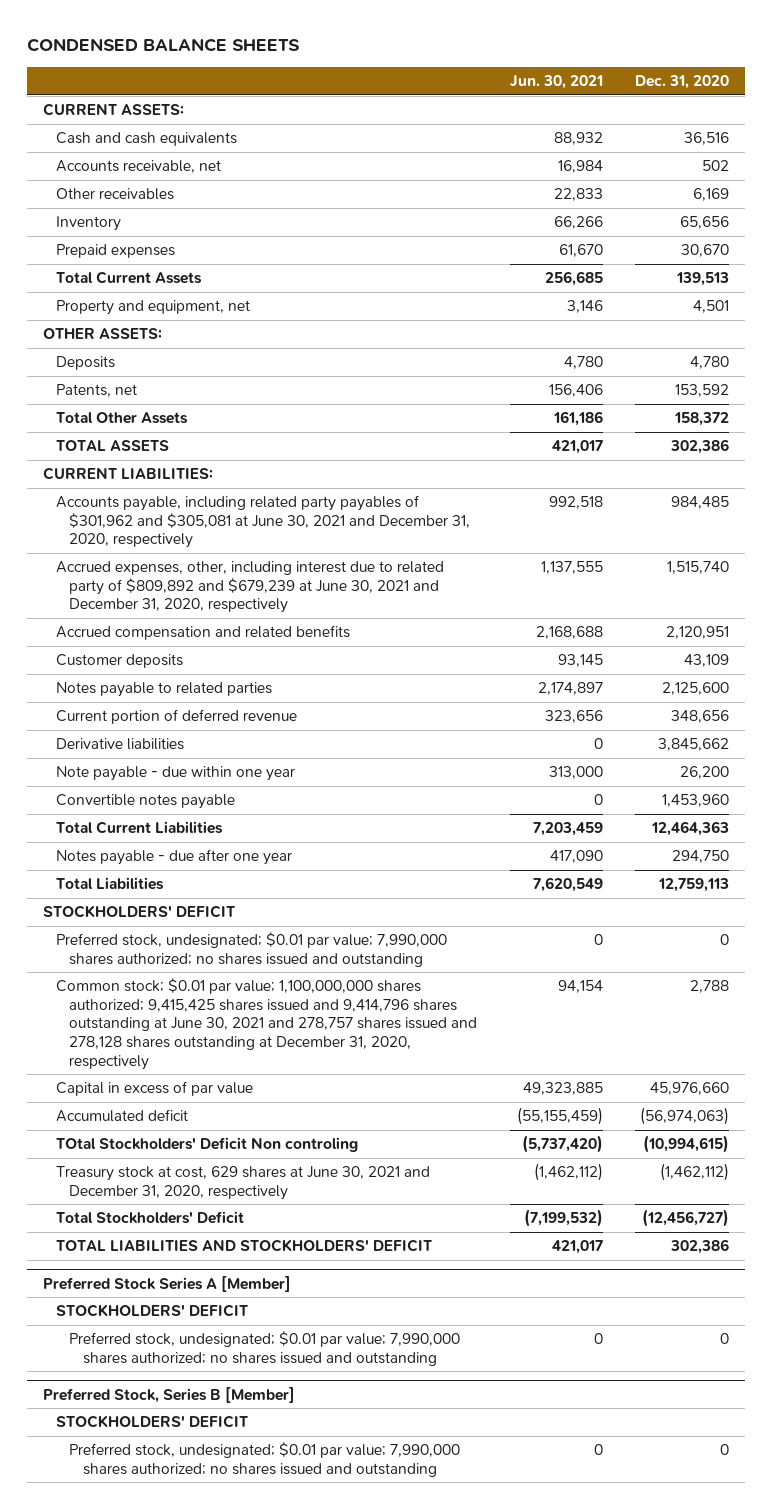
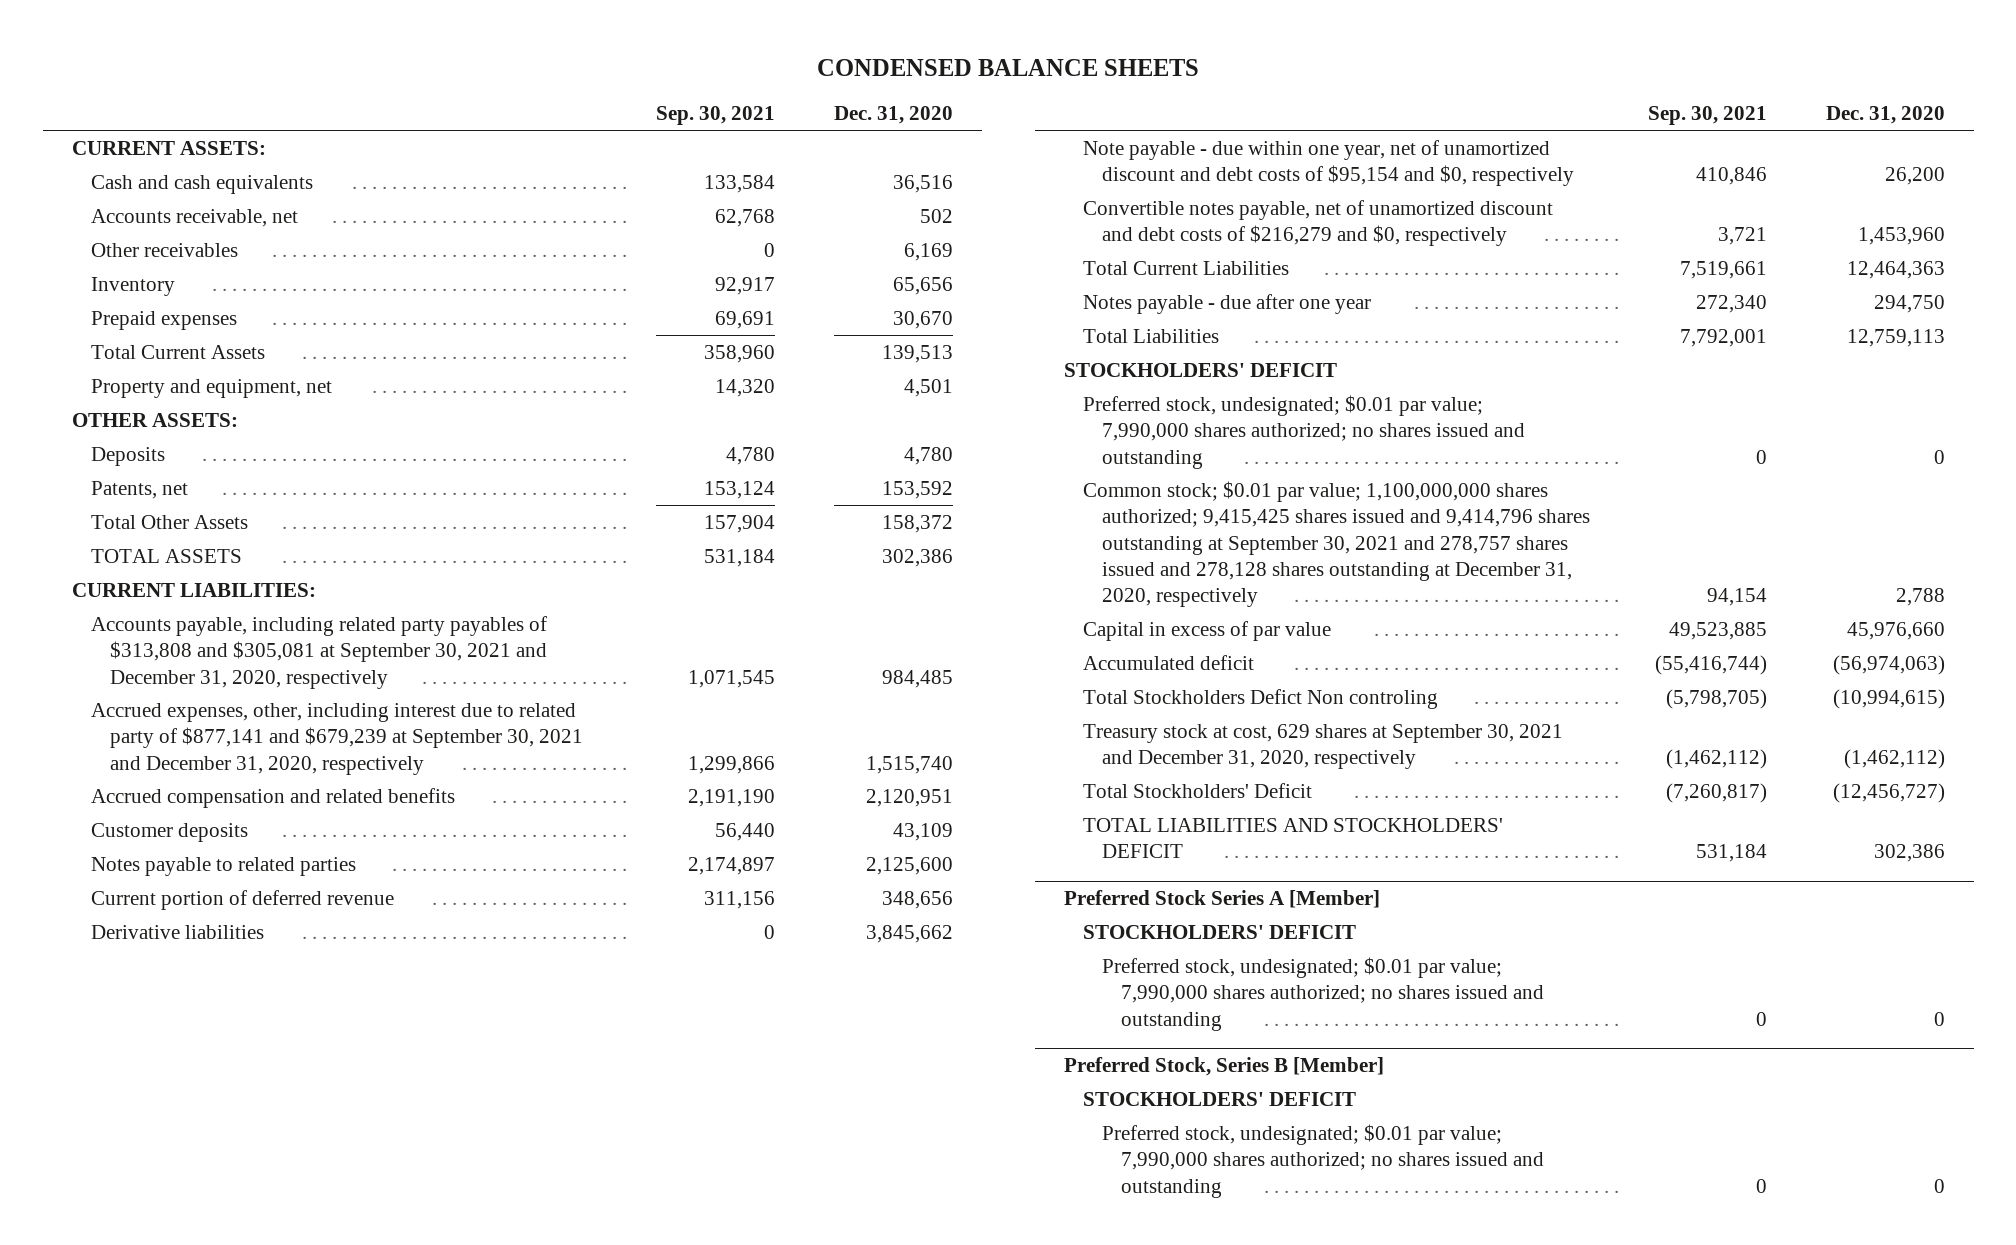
- | Jun. 30, 2021 | Dec. 31, 2020
+ | Sep. 30, 2021 | Dec. 31, 2020
- Accounts payable, including related party payables of $301,962 and $305,081 at June 30, 2021 and December 31, 2020, respectively | 992,518 | 984,485
- Accrued expenses, other, including interest due to related party of $809,892 and $679,239 at June 30, 2021 and December 31, 2020, respectively | 1,137,555 | 1,515,740
+ Accounts payable, including related party payables of $313,808 and $305,081 at September 30, 2021 and December 31, 2020, respectively | 1,071,545 | 984,485
+ Accrued expenses, other, including interest due to related party of $877,141 and $679,239 at September 30, 2021 and December 31, 2020, respectively | 1,299,866 | 1,515,740
- Note payable - due within one year | 313,000 | 26,200
- Convertible notes payable | 0 | 1,453,960
+ Note payable - due within one year, net of unamortized discount and debt costs of $95,154 and $0, respectively | 410,846 | 26,200
+ Convertible notes payable, net of unamortized discount and debt costs of $216,279 and $0, respectively | 3,721 | 1,453,960
- Common stock; $0.01 par value; 1,100,000,000 shares authorized; 9,415,425 shares issued and 9,414,796 shares outstanding at June 30, 2021 and 278,757 shares issued and 278,128 shares outstanding at December 31, 2020, respectively | 94,154 | 2,788
+ Common stock; $0.01 par value; 1,100,000,000 shares authorized; 9,415,425 shares issued and 9,414,796 shares outstanding at September 30, 2021 and 278,757 shares issued and 278,128 shares outstanding at December 31, 2020, respectively | 94,154 | 2,788
- TOtal Stockholders' Deficit Non controling | (5,737,420) | (10,994,615)
- Treasury stock at cost, 629 shares at June 30, 2021 and December 31, 2020, respectively | (1,462,112) | (1,462,112)
+ Total Stockholders Defict Non controling | (5,798,705) | (10,994,615)
+ Treasury stock at cost, 629 shares at September 30, 2021 and December 31, 2020, respectively | (1,462,112) | (1,462,112)

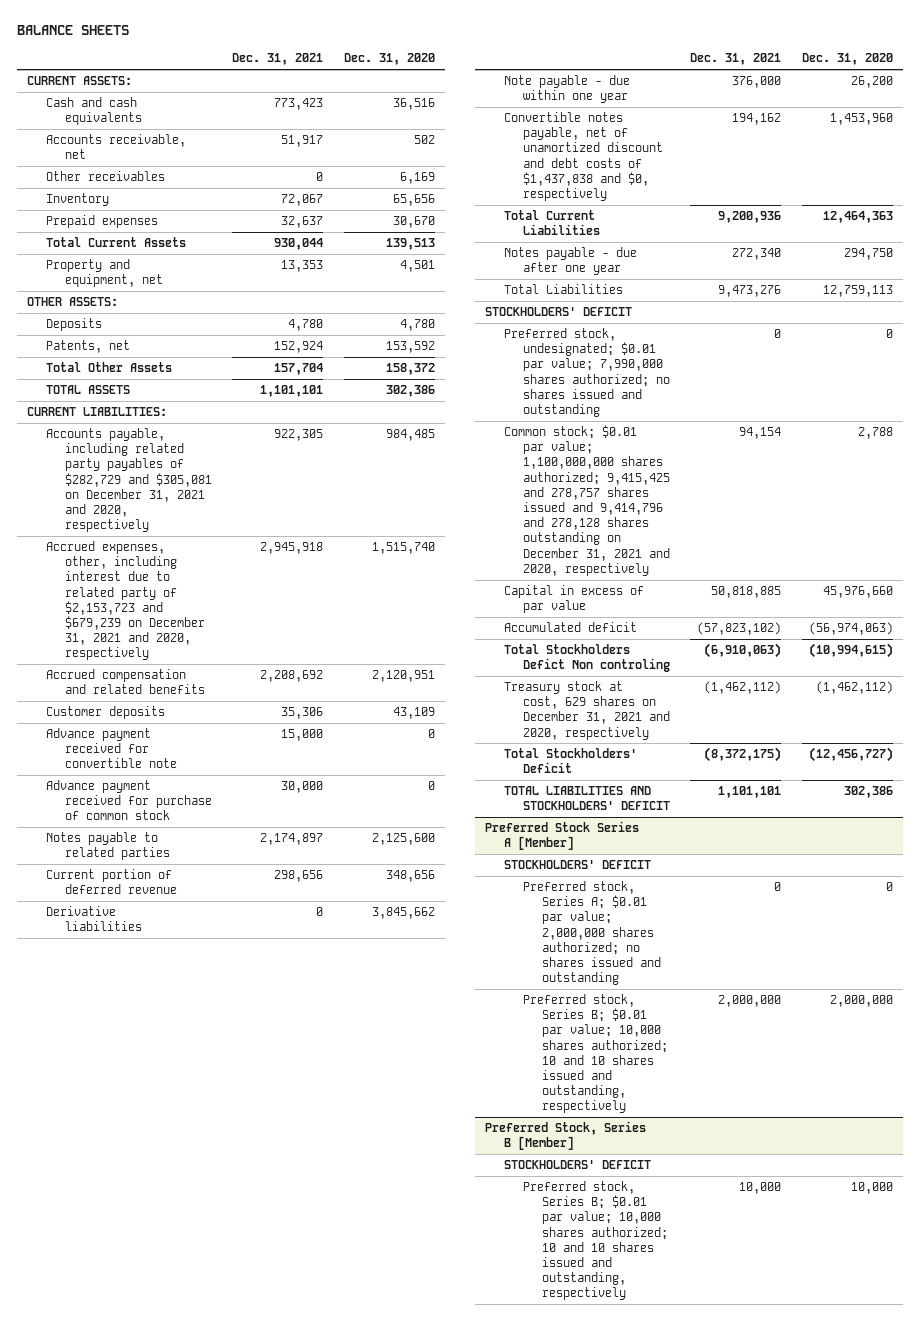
- CONDENSED BALANCE SHEETS
+ BALANCE SHEETS
- | Sep. 30, 2021 | Dec. 31, 2020
+ | Dec. 31, 2021 | Dec. 31, 2020
- Accounts payable, including related party payables of $313,808 and $305,081 at September 30, 2021 and December 31, 2020, respectively | 1,071,545 | 984,485
- Accrued expenses, other, including interest due to related party of $877,141 and $679,239 at September 30, 2021 and December 31, 2020, respectively | 1,299,866 | 1,515,740
+ Accounts payable, including related party payables of $282,729 and $305,081 on December 31, 2021 and 2020, respectively | 922,305 | 984,485
+ Accrued expenses, other, including interest due to related party of $2,153,723 and $679,239 on December 31, 2021 and 2020, respectively | 2,945,918 | 1,515,740
+ Advance payment received for convertible note | 15,000 | 0
+ Advance payment received for purchase of common stock | 30,000 | 0
- Note payable - due within one year, net of unamortized discount and debt costs of $95,154 and $0, respectively | 410,846 | 26,200
- Convertible notes payable, net of unamortized discount and debt costs of $216,279 and $0, respectively | 3,721 | 1,453,960
+ Note payable - due within one year | 376,000 | 26,200
+ Convertible notes payable, net of unamortized discount and debt costs of $1,437,838 and $0, respectively | 194,162 | 1,453,960
- Common stock; $0.01 par value; 1,100,000,000 shares authorized; 9,415,425 shares issued and 9,414,796 shares outstanding at September 30, 2021 and 278,757 shares issued and 278,128 shares outstanding at December 31, 2020, respectively | 94,154 | 2,788
+ Common stock; $0.01 par value; 1,100,000,000 shares authorized; 9,415,425 and 278,757 shares issued and 9,414,796 and 278,128 shares outstanding on December 31, 2021 and 2020, respectively | 94,154 | 2,788
- Treasury stock at cost, 629 shares at September 30, 2021 and December 31, 2020, respectively | (1,462,112) | (1,462,112)
+ Treasury stock at cost, 629 shares on December 31, 2021 and 2020, respectively | (1,462,112) | (1,462,112)
@ Preferred Stock Series A [Member]
- Preferred stock, undesignated; $0.01 par value; 7,990,000 shares authorized; no shares issued and outstanding | 0 | 0
+ Preferred stock, Series A; $0.01 par value; 2,000,000 shares authorized; no shares issued and outstanding | 0 | 0
+ Preferred stock, Series B; $0.01 par value; 10,000 shares authorized; 10 and 10 shares issued and outstanding, respectively | 2,000,000 | 2,000,000
@ Preferred Stock, Series B [Member]
- Preferred stock, undesignated; $0.01 par value; 7,990,000 shares authorized; no shares issued and outstanding | 0 | 0
+ Preferred stock, Series B; $0.01 par value; 10,000 shares authorized; 10 and 10 shares issued and outstanding, respectively | 10,000 | 10,000

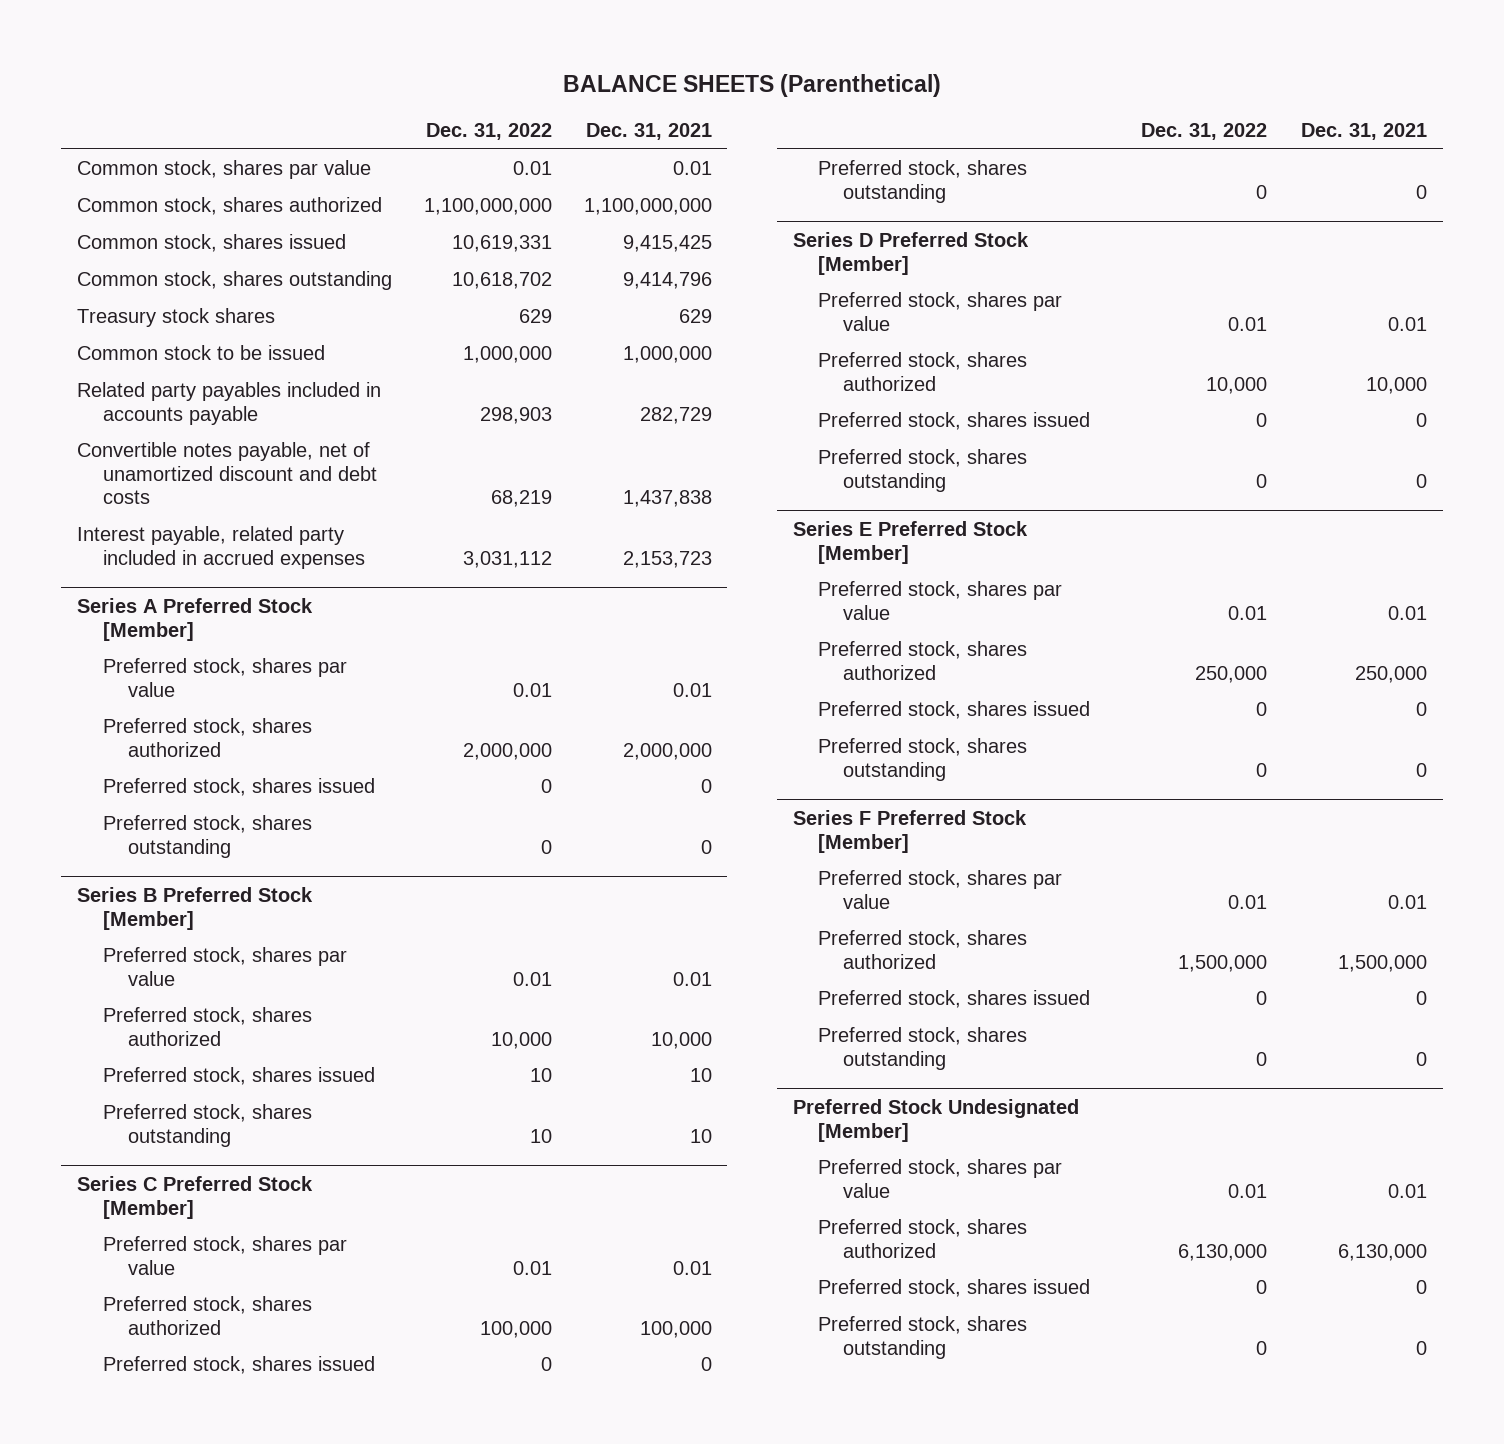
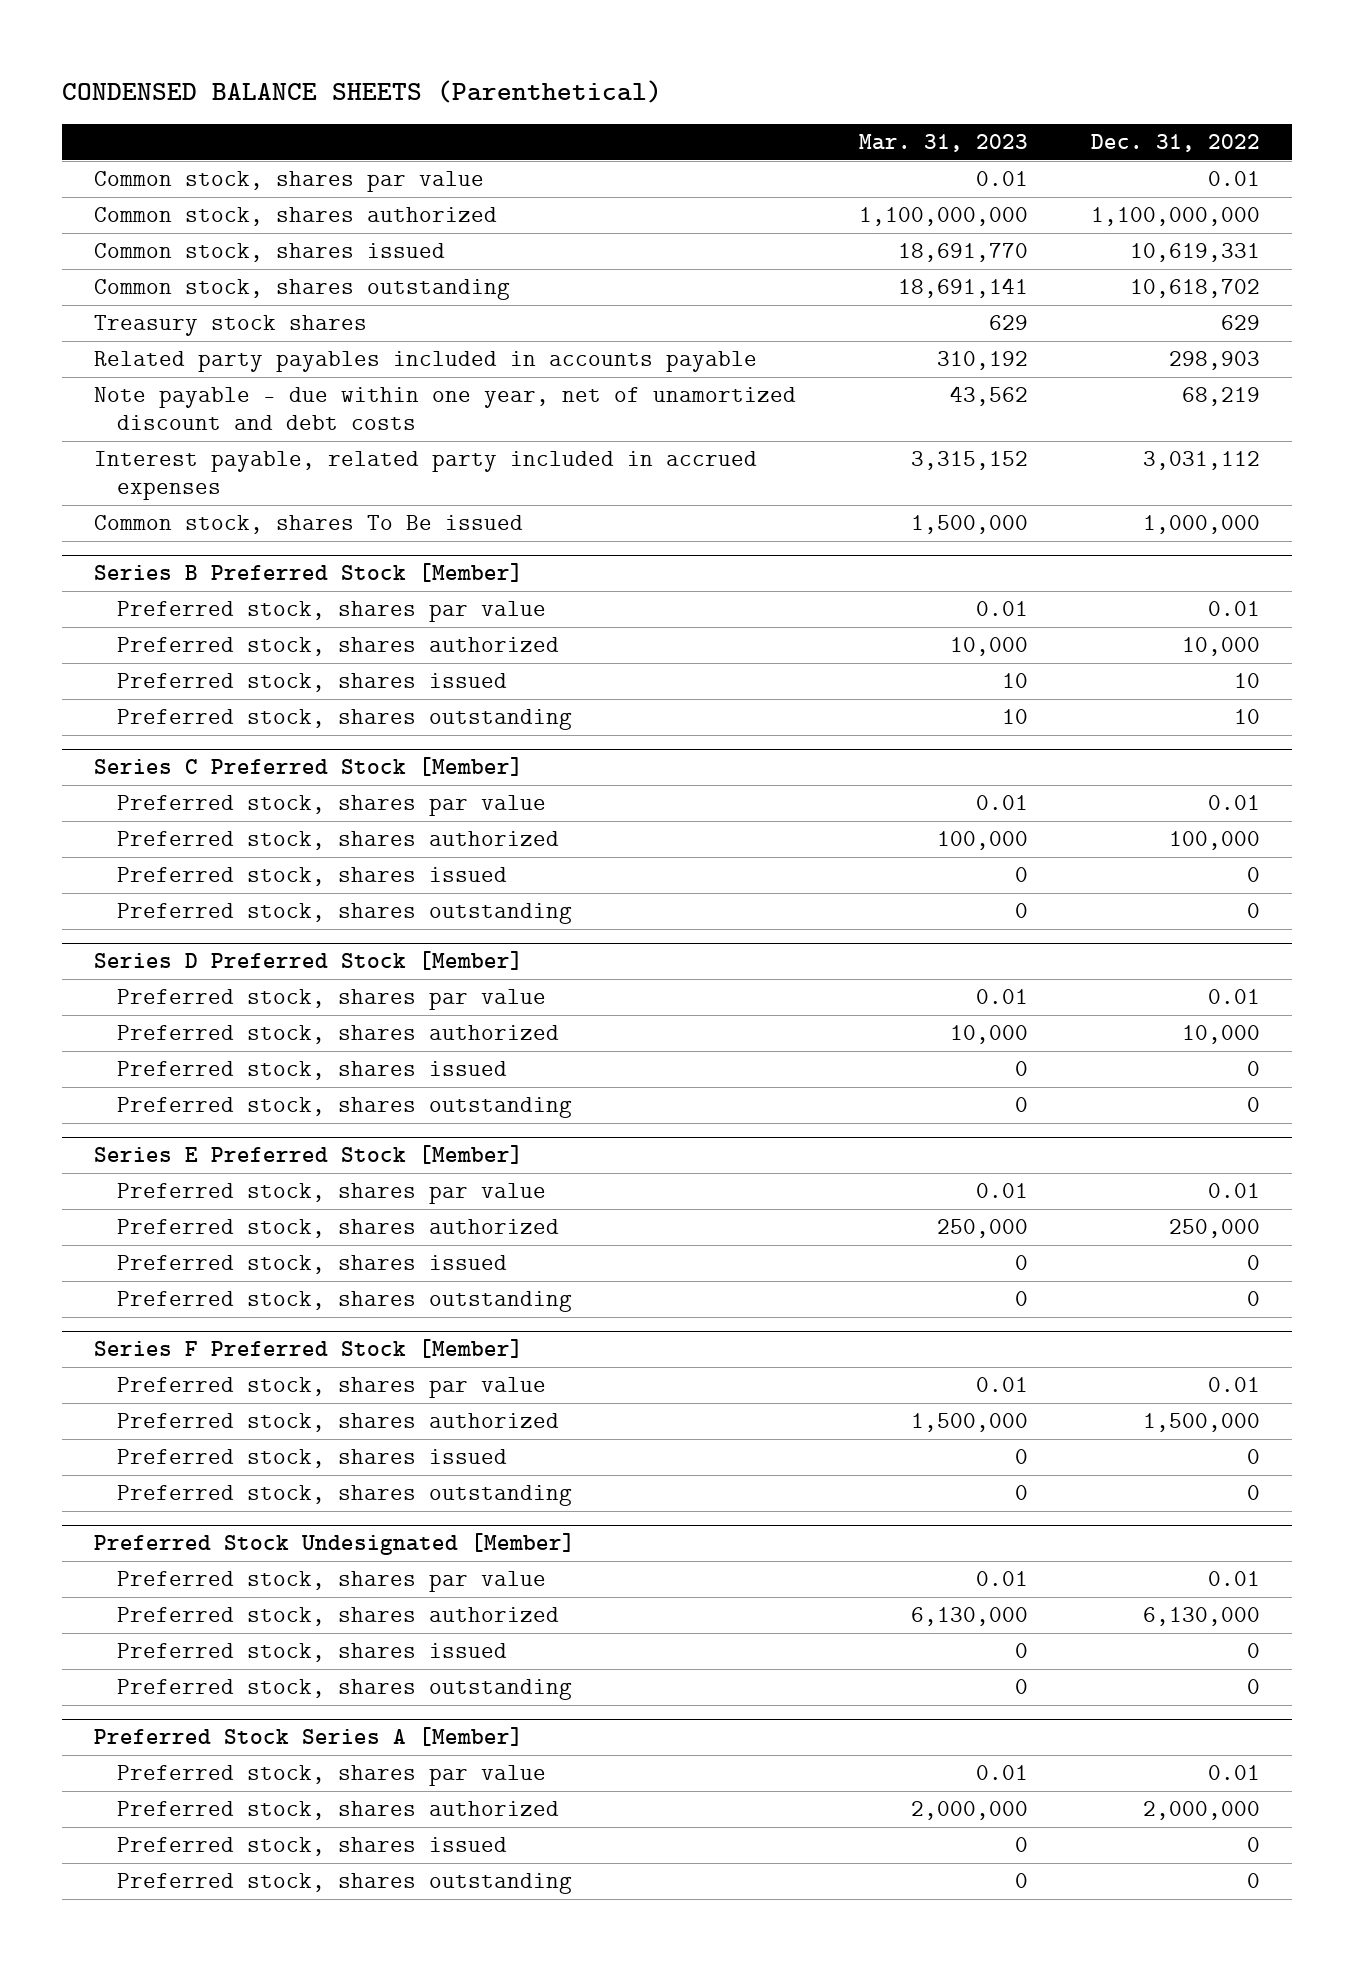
- BALANCE SHEETS (Parenthetical)
+ CONDENSED BALANCE SHEETS (Parenthetical)
- | Dec. 31, 2022 | Dec. 31, 2021
+ | Mar. 31, 2023 | Dec. 31, 2022
- Common stock to be issued | 1,000,000 | 1,000,000
- Convertible notes payable, net of unamortized discount and debt costs | 68,219 | 1,437,838
+ Note payable - due within one year, net of unamortized discount and debt costs | 43,562 | 68,219
- Series A Preferred Stock [Member]
- Preferred stock, shares par value | 0.01 | 0.01
- Preferred stock, shares authorized | 2,000,000 | 2,000,000
- Preferred stock, shares issued | 0 | 0
- Preferred stock, shares outstanding | 0 | 0
+ Common stock, shares To Be issued | 1,500,000 | 1,000,000
+ Preferred Stock Series A [Member]
+ Preferred stock, shares par value | 0.01 | 0.01
+ Preferred stock, shares authorized | 2,000,000 | 2,000,000
+ Preferred stock, shares issued | 0 | 0
+ Preferred stock, shares outstanding | 0 | 0

